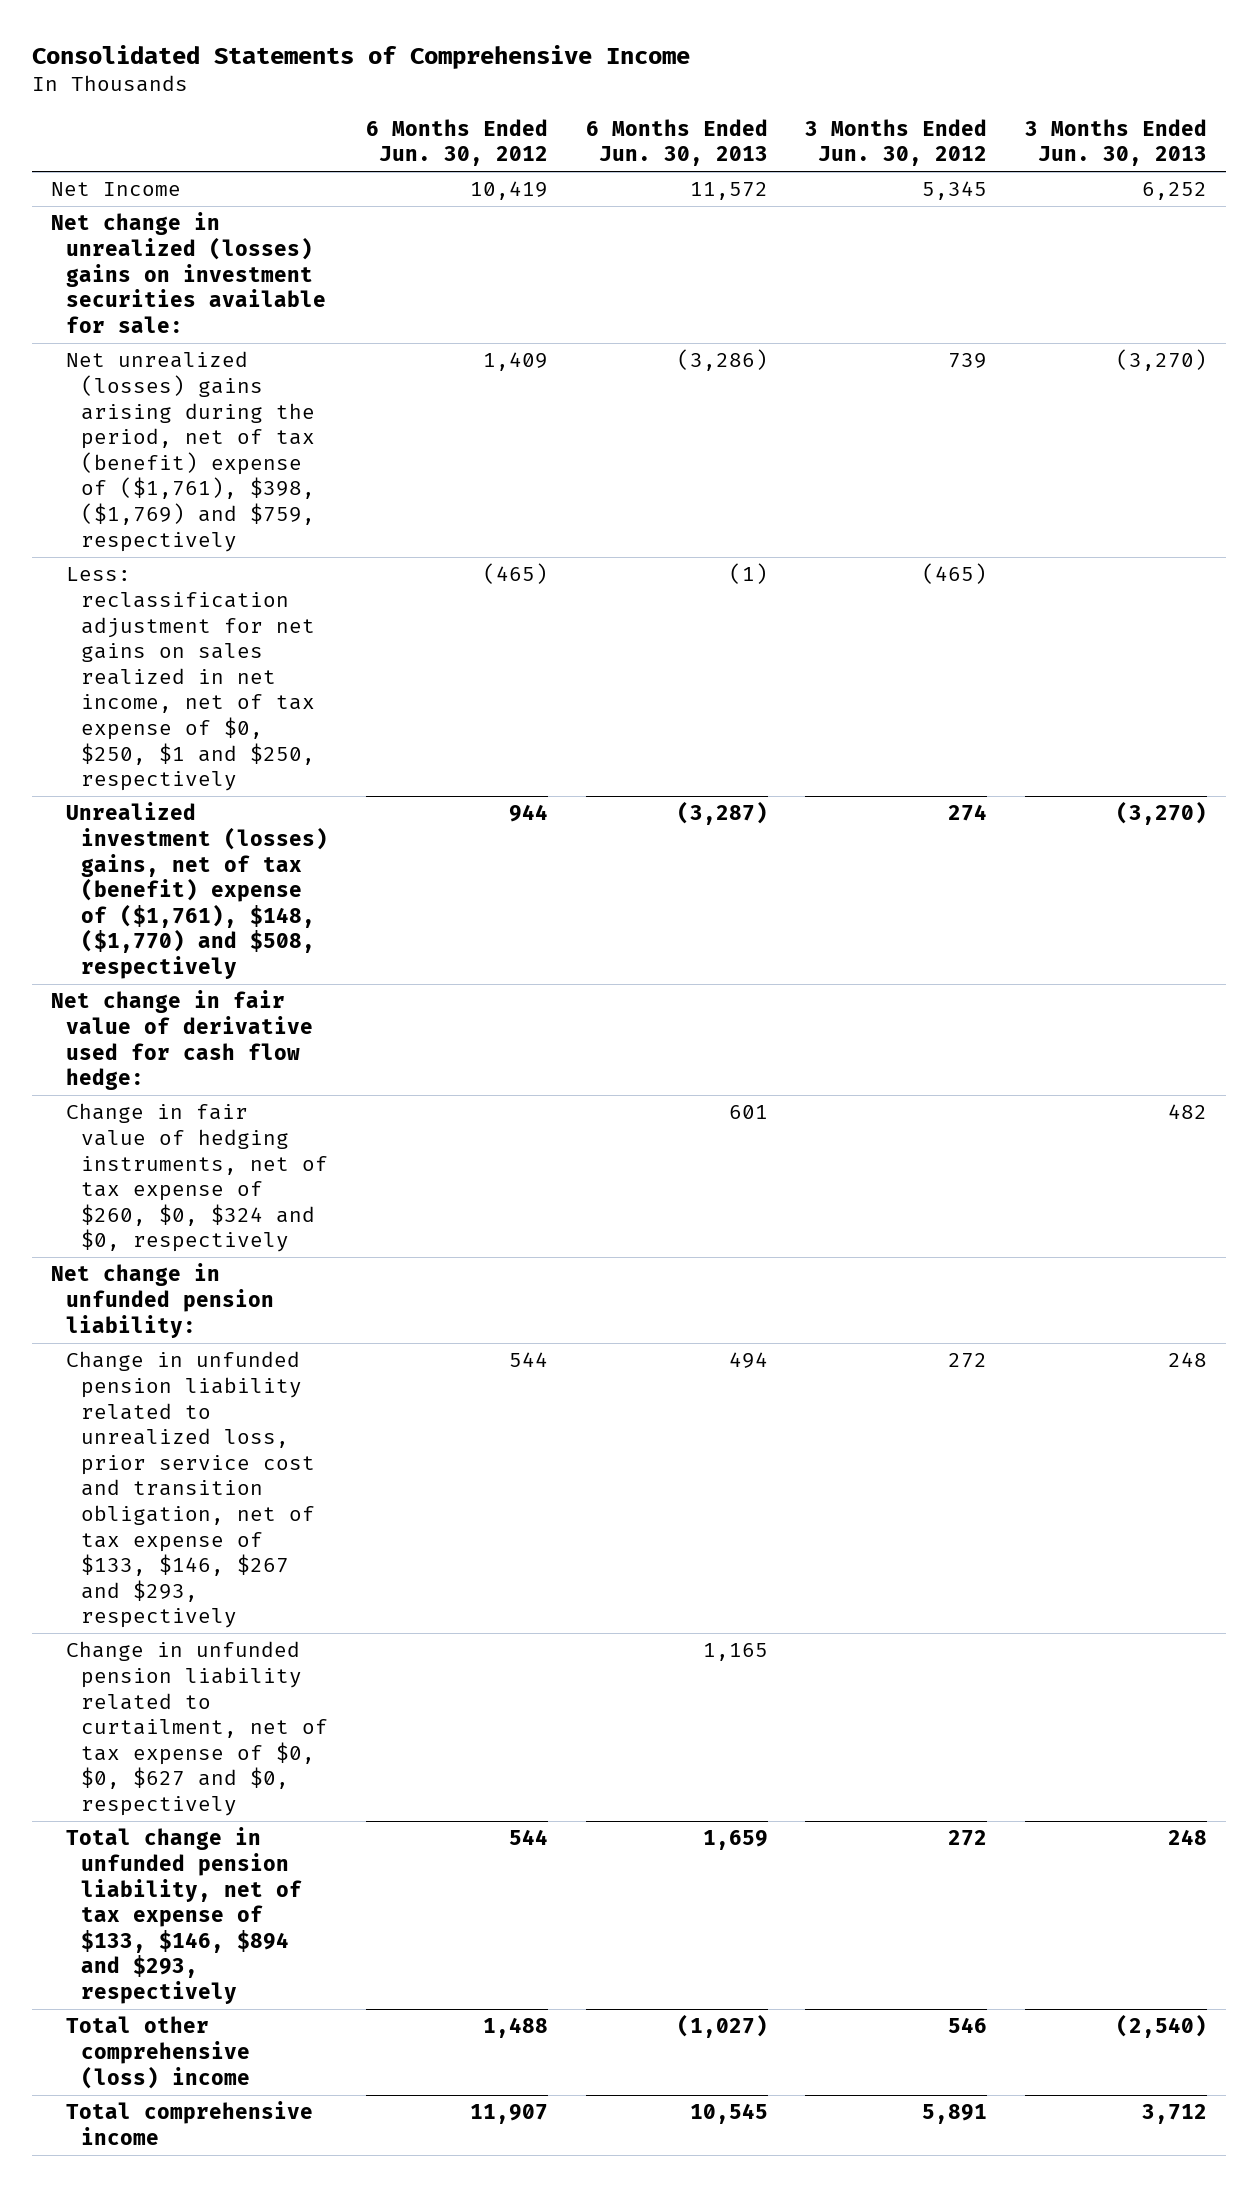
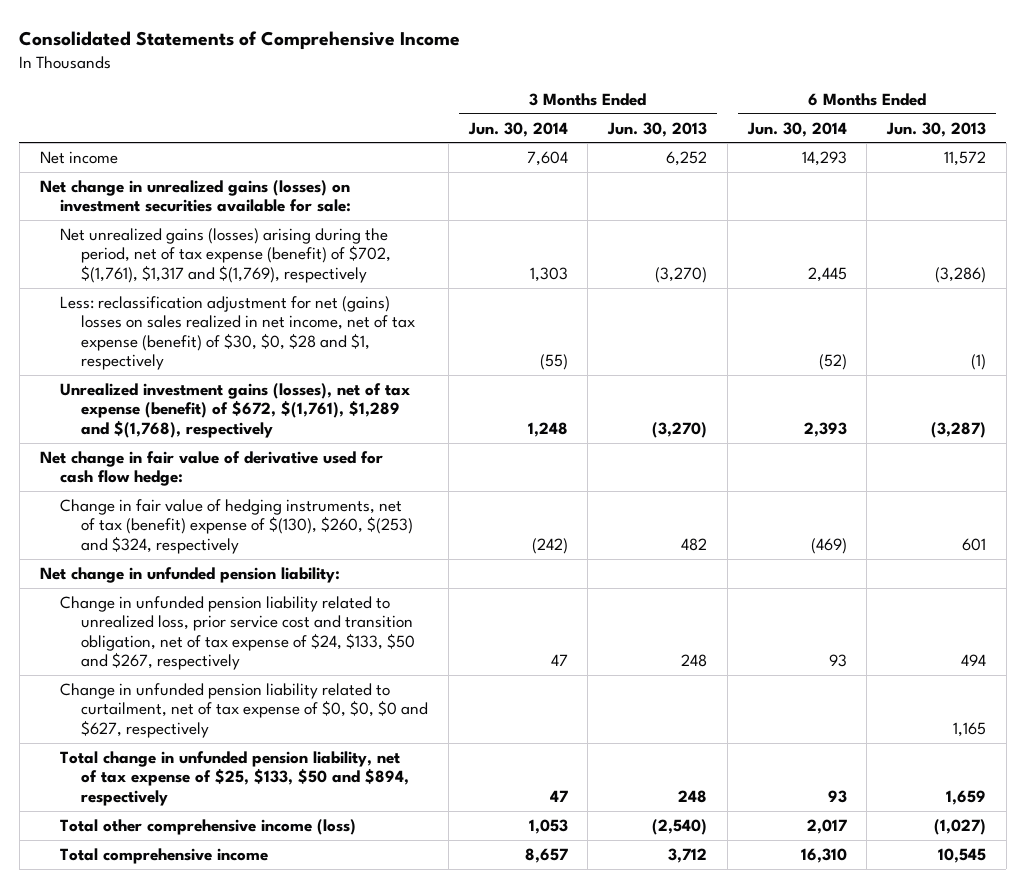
- | 6 Months Ended Jun. 30, 2012 | 6 Months Ended Jun. 30, 2013 | 3 Months Ended Jun. 30, 2012 | 3 Months Ended Jun. 30, 2013
+ | 3 Months Ended Jun. 30, 2014 | 3 Months Ended Jun. 30, 2013 | 6 Months Ended Jun. 30, 2014 | 6 Months Ended Jun. 30, 2013
- Net Income | 10,419 | 11,572 | 5,345 | 6,252
- Net change in unrealized (losses) gains on investment securities available for sale:
- Net unrealized (losses) gains arising during the period, net of tax (benefit) expense of ($1,761), $398, ($1,769) and $759, respectively | 1,409 | (3,286) | 739 | (3,270)
- Less: reclassification adjustment for net gains on sales realized in net income, net of tax expense of $0, $250, $1 and $250, respectively | (465) | (1) | (465) |
- Unrealized investment (losses) gains, net of tax (benefit) expense of ($1,761), $148, ($1,770) and $508, respectively | 944 | (3,287) | 274 | (3,270)
+ Net income | 7,604 | 6,252 | 14,293 | 11,572
+ Net change in unrealized gains (losses) on investment securities available for sale:
+ Net unrealized gains (losses) arising during the period, net of tax expense (benefit) of $702, $(1,761), $1,317 and $(1,769), respectively | 1,303 | (3,270) | 2,445 | (3,286)
+ Less: reclassification adjustment for net (gains) losses on sales realized in net income, net of tax expense (benefit) of $30, $0, $28 and $1, respectively | (55) | | (52) | (1)
+ Unrealized investment gains (losses), net of tax expense (benefit) of $672, $(1,761), $1,289 and $(1,768), respectively | 1,248 | (3,270) | 2,393 | (3,287)
- Change in fair value of hedging instruments, net of tax expense of $260, $0, $324 and $0, respectively | | 601 | | 482
+ Change in fair value of hedging instruments, net of tax (benefit) expense of $(130), $260, $(253) and $324, respectively | (242) | 482 | (469) | 601
- Change in unfunded pension liability related to unrealized loss, prior service cost and transition obligation, net of tax expense of $133, $146, $267 and $293, respectively | 544 | 494 | 272 | 248
- Change in unfunded pension liability related to curtailment, net of tax expense of $0, $0, $627 and $0, respectively | | 1,165 | |
- Total change in unfunded pension liability, net of tax expense of $133, $146, $894 and $293, respectively | 544 | 1,659 | 272 | 248
- Total other comprehensive (loss) income | 1,488 | (1,027) | 546 | (2,540)
+ Change in unfunded pension liability related to unrealized loss, prior service cost and transition obligation, net of tax expense of $24, $133, $50 and $267, respectively | 47 | 248 | 93 | 494
+ Change in unfunded pension liability related to curtailment, net of tax expense of $0, $0, $0 and $627, respectively | | | | 1,165
+ Total change in unfunded pension liability, net of tax expense of $25, $133, $50 and $894, respectively | 47 | 248 | 93 | 1,659
+ Total other comprehensive income (loss) | 1,053 | (2,540) | 2,017 | (1,027)

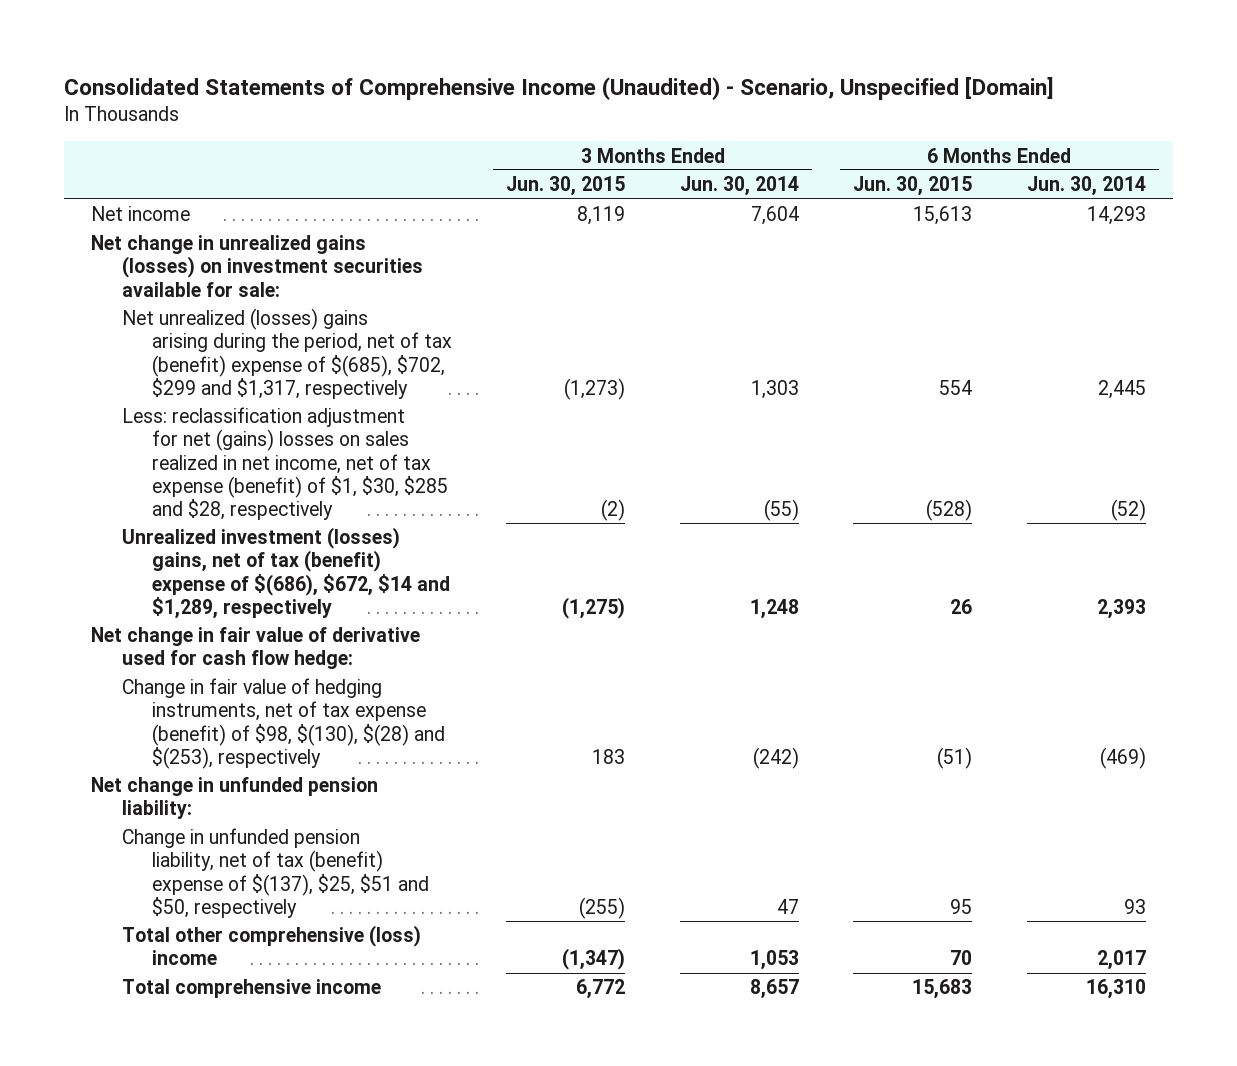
- Consolidated Statements of Comprehensive Income
+ Consolidated Statements of Comprehensive Income (Unaudited) - Scenario, Unspecified [Domain]
- | 3 Months Ended Jun. 30, 2014 | 3 Months Ended Jun. 30, 2013 | 6 Months Ended Jun. 30, 2014 | 6 Months Ended Jun. 30, 2013
+ | 3 Months Ended Jun. 30, 2015 | 3 Months Ended Jun. 30, 2014 | 6 Months Ended Jun. 30, 2015 | 6 Months Ended Jun. 30, 2014
- Net unrealized gains (losses) arising during the period, net of tax expense (benefit) of $702, $(1,761), $1,317 and $(1,769), respectively | 1,303 | (3,270) | 2,445 | (3,286)
- Less: reclassification adjustment for net (gains) losses on sales realized in net income, net of tax expense (benefit) of $30, $0, $28 and $1, respectively | (55) | | (52) | (1)
- Unrealized investment gains (losses), net of tax expense (benefit) of $672, $(1,761), $1,289 and $(1,768), respectively | 1,248 | (3,270) | 2,393 | (3,287)
+ Net unrealized (losses) gains arising during the period, net of tax (benefit) expense of $(685), $702, $299 and $1,317, respectively | (1,273) | 1,303 | 554 | 2,445
+ Less: reclassification adjustment for net (gains) losses on sales realized in net income, net of tax expense (benefit) of $1, $30, $285 and $28, respectively | (2) | (55) | (528) | (52)
+ Unrealized investment (losses) gains, net of tax (benefit) expense of $(686), $672, $14 and $1,289, respectively | (1,275) | 1,248 | 26 | 2,393
- Change in fair value of hedging instruments, net of tax (benefit) expense of $(130), $260, $(253) and $324, respectively | (242) | 482 | (469) | 601
+ Change in fair value of hedging instruments, net of tax expense (benefit) of $98, $(130), $(28) and $(253), respectively | 183 | (242) | (51) | (469)
- Change in unfunded pension liability related to unrealized loss, prior service cost and transition obligation, net of tax expense of $24, $133, $50 and $267, respectively | 47 | 248 | 93 | 494
- Change in unfunded pension liability related to curtailment, net of tax expense of $0, $0, $0 and $627, respectively | | | | 1,165
- Total change in unfunded pension liability, net of tax expense of $25, $133, $50 and $894, respectively | 47 | 248 | 93 | 1,659
- Total other comprehensive income (loss) | 1,053 | (2,540) | 2,017 | (1,027)
+ Change in unfunded pension liability, net of tax (benefit) expense of $(137), $25, $51 and $50, respectively | (255) | 47 | 95 | 93
+ Total other comprehensive (loss) income | (1,347) | 1,053 | 70 | 2,017

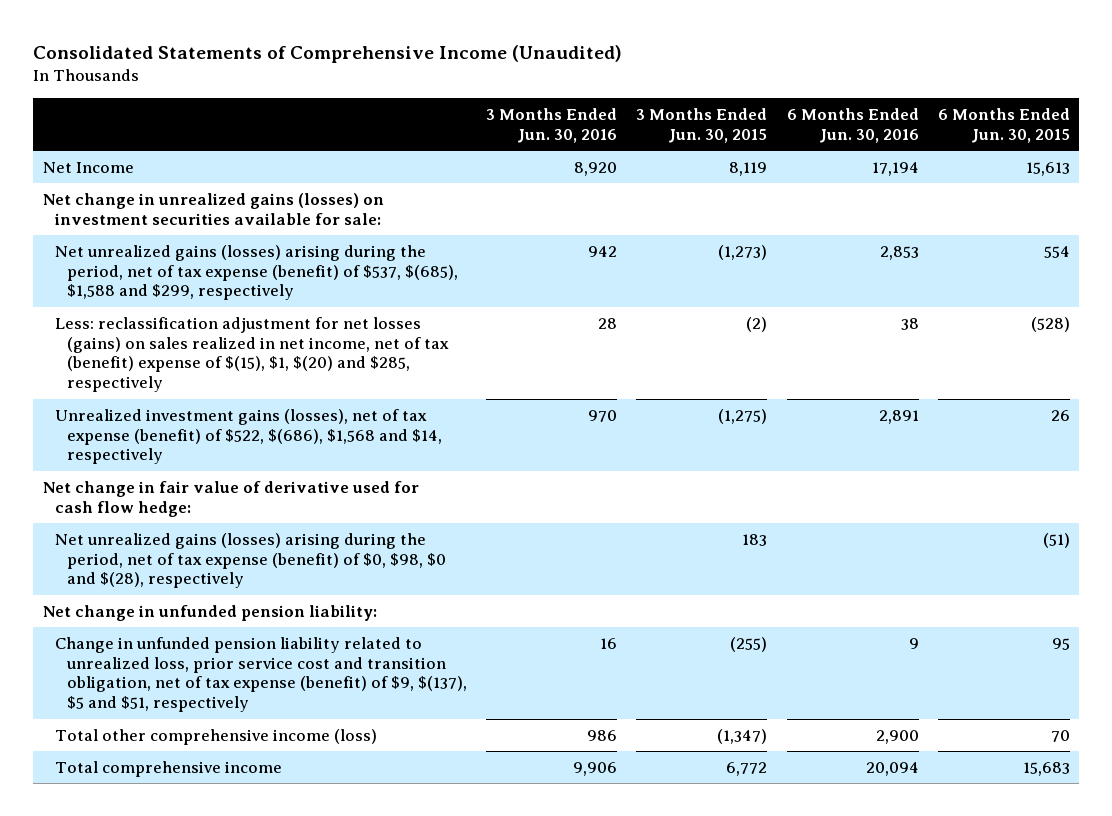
- Consolidated Statements of Comprehensive Income (Unaudited) - Scenario, Unspecified [Domain]
+ Consolidated Statements of Comprehensive Income (Unaudited)
- | 3 Months Ended Jun. 30, 2015 | 3 Months Ended Jun. 30, 2014 | 6 Months Ended Jun. 30, 2015 | 6 Months Ended Jun. 30, 2014
+ | 3 Months Ended Jun. 30, 2016 | 3 Months Ended Jun. 30, 2015 | 6 Months Ended Jun. 30, 2016 | 6 Months Ended Jun. 30, 2015
- Net income | 8,119 | 7,604 | 15,613 | 14,293
+ Net Income | 8,920 | 8,119 | 17,194 | 15,613
- Net unrealized (losses) gains arising during the period, net of tax (benefit) expense of $(685), $702, $299 and $1,317, respectively | (1,273) | 1,303 | 554 | 2,445
- Less: reclassification adjustment for net (gains) losses on sales realized in net income, net of tax expense (benefit) of $1, $30, $285 and $28, respectively | (2) | (55) | (528) | (52)
- Unrealized investment (losses) gains, net of tax (benefit) expense of $(686), $672, $14 and $1,289, respectively | (1,275) | 1,248 | 26 | 2,393
+ Net unrealized gains (losses) arising during the period, net of tax expense (benefit) of $537, $(685), $1,588 and $299, respectively | 942 | (1,273) | 2,853 | 554
+ Less: reclassification adjustment for net losses (gains) on sales realized in net income, net of tax (benefit) expense of $(15), $1, $(20) and $285, respectively | 28 | (2) | 38 | (528)
+ Unrealized investment gains (losses), net of tax expense (benefit) of $522, $(686), $1,568 and $14, respectively | 970 | (1,275) | 2,891 | 26
- Change in fair value of hedging instruments, net of tax expense (benefit) of $98, $(130), $(28) and $(253), respectively | 183 | (242) | (51) | (469)
+ Net unrealized gains (losses) arising during the period, net of tax expense (benefit) of $0, $98, $0 and $(28), respectively | | 183 | | (51)
- Change in unfunded pension liability, net of tax (benefit) expense of $(137), $25, $51 and $50, respectively | (255) | 47 | 95 | 93
- Total other comprehensive (loss) income | (1,347) | 1,053 | 70 | 2,017
+ Change in unfunded pension liability related to unrealized loss, prior service cost and transition obligation, net of tax expense (benefit) of $9, $(137), $5 and $51, respectively | 16 | (255) | 9 | 95
+ Total other comprehensive income (loss) | 986 | (1,347) | 2,900 | 70

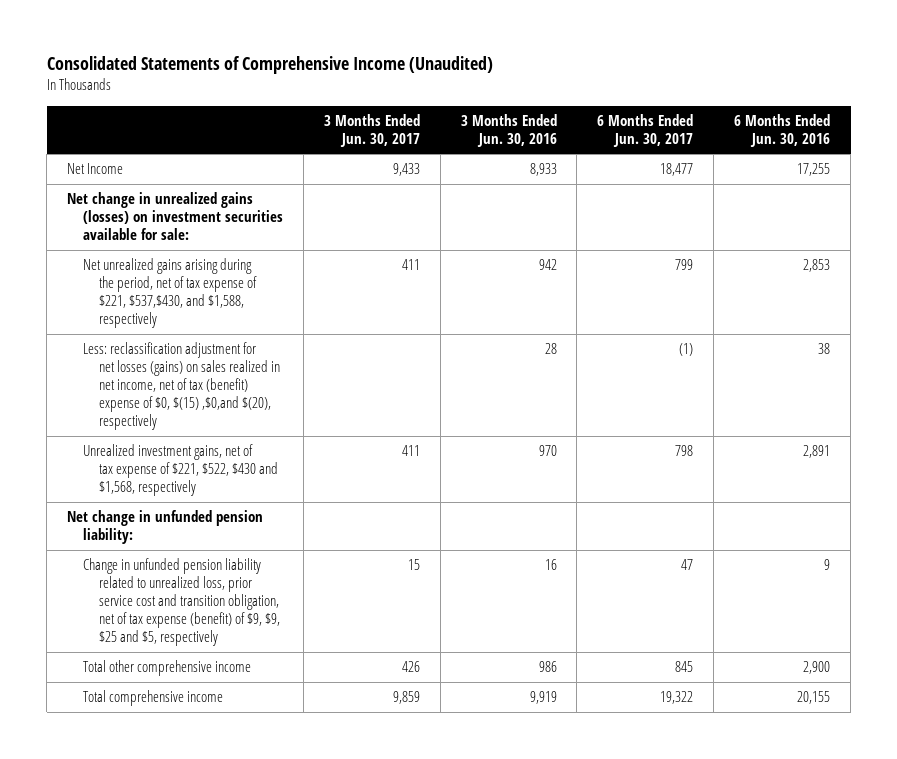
- | 3 Months Ended Jun. 30, 2016 | 3 Months Ended Jun. 30, 2015 | 6 Months Ended Jun. 30, 2016 | 6 Months Ended Jun. 30, 2015
+ | 3 Months Ended Jun. 30, 2017 | 3 Months Ended Jun. 30, 2016 | 6 Months Ended Jun. 30, 2017 | 6 Months Ended Jun. 30, 2016
- Net Income | 8,920 | 8,119 | 17,194 | 15,613
+ Net Income | 9,433 | 8,933 | 18,477 | 17,255
- Net unrealized gains (losses) arising during the period, net of tax expense (benefit) of $537, $(685), $1,588 and $299, respectively | 942 | (1,273) | 2,853 | 554
- Less: reclassification adjustment for net losses (gains) on sales realized in net income, net of tax (benefit) expense of $(15), $1, $(20) and $285, respectively | 28 | (2) | 38 | (528)
- Unrealized investment gains (losses), net of tax expense (benefit) of $522, $(686), $1,568 and $14, respectively | 970 | (1,275) | 2,891 | 26
- Net change in fair value of derivative used for cash flow hedge:
- Net unrealized gains (losses) arising during the period, net of tax expense (benefit) of $0, $98, $0 and $(28), respectively | | 183 | | (51)
+ Net unrealized gains arising during the period, net of tax expense of $221, $537,$430, and $1,588, respectively | 411 | 942 | 799 | 2,853
+ Less: reclassification adjustment for net losses (gains) on sales realized in net income, net of tax (benefit) expense of $0, $(15) ,$0,and $(20), respectively | | 28 | (1) | 38
+ Unrealized investment gains, net of tax expense of $221, $522, $430 and $1,568, respectively | 411 | 970 | 798 | 2,891
- Change in unfunded pension liability related to unrealized loss, prior service cost and transition obligation, net of tax expense (benefit) of $9, $(137), $5 and $51, respectively | 16 | (255) | 9 | 95
- Total other comprehensive income (loss) | 986 | (1,347) | 2,900 | 70
- Total comprehensive income | 9,906 | 6,772 | 20,094 | 15,683
+ Change in unfunded pension liability related to unrealized loss, prior service cost and transition obligation, net of tax expense (benefit) of $9, $9, $25 and $5, respectively | 15 | 16 | 47 | 9
+ Total other comprehensive income | 426 | 986 | 845 | 2,900
+ Total comprehensive income | 9,859 | 9,919 | 19,322 | 20,155

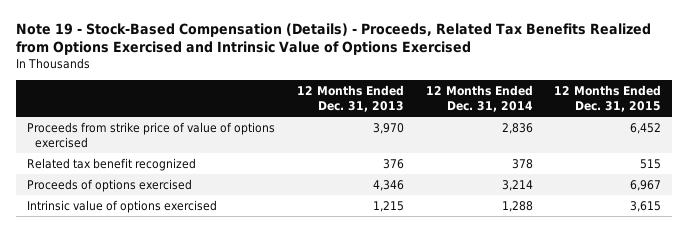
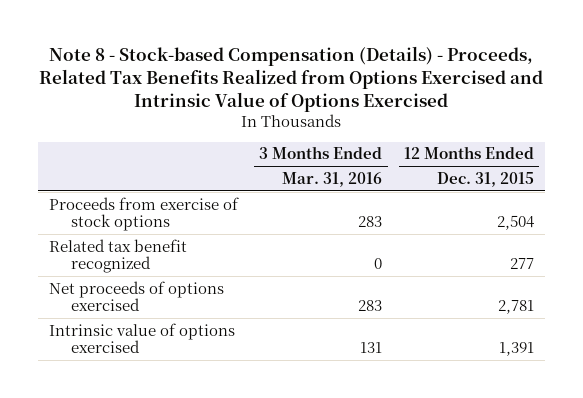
- Note 19 - Stock-Based Compensation (Details) - Proceeds, Related Tax Benefits Realized from Options Exercised and Intrinsic Value of Options Exercised
+ Note 8 - Stock-based Compensation (Details) - Proceeds, Related Tax Benefits Realized from Options Exercised and Intrinsic Value of Options Exercised
- | 12 Months Ended Dec. 31, 2013 | 12 Months Ended Dec. 31, 2014 | 12 Months Ended Dec. 31, 2015
+ | 3 Months Ended Mar. 31, 2016 | 12 Months Ended Dec. 31, 2015
- Proceeds from strike price of value of options exercised | 3,970 | 2,836 | 6,452
- Related tax benefit recognized | 376 | 378 | 515
- Proceeds of options exercised | 4,346 | 3,214 | 6,967
- Intrinsic value of options exercised | 1,215 | 1,288 | 3,615
+ Proceeds from exercise of stock options | 283 | 2,504
+ Related tax benefit recognized | 0 | 277
+ Net proceeds of options exercised | 283 | 2,781
+ Intrinsic value of options exercised | 131 | 1,391

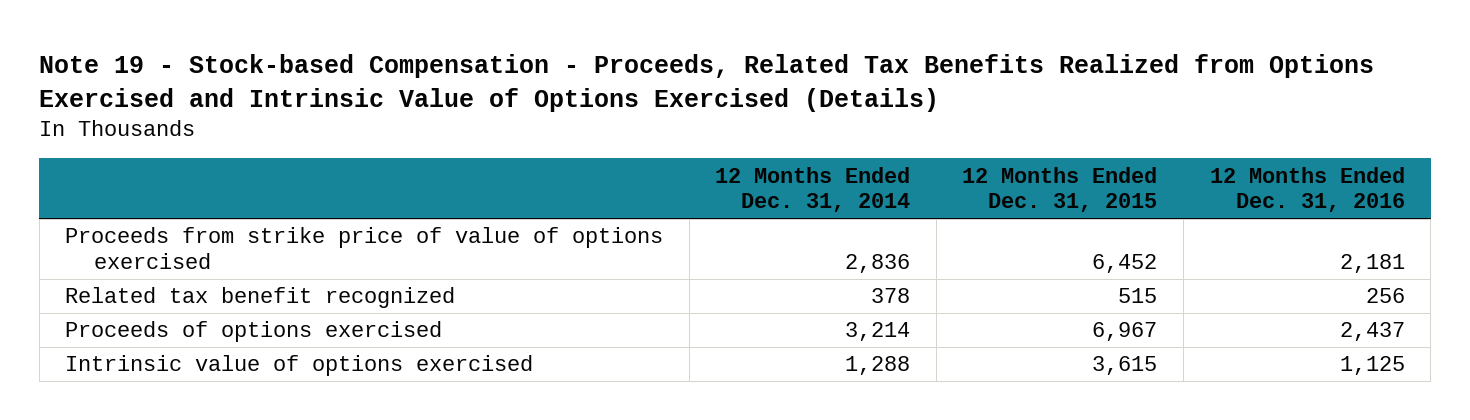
- Note 8 - Stock-based Compensation (Details) - Proceeds, Related Tax Benefits Realized from Options Exercised and Intrinsic Value of Options Exercised
+ Note 19 - Stock-based Compensation - Proceeds, Related Tax Benefits Realized from Options Exercised and Intrinsic Value of Options Exercised (Details)
- | 3 Months Ended Mar. 31, 2016 | 12 Months Ended Dec. 31, 2015
+ | 12 Months Ended Dec. 31, 2014 | 12 Months Ended Dec. 31, 2015 | 12 Months Ended Dec. 31, 2016
- Proceeds from exercise of stock options | 283 | 2,504
- Related tax benefit recognized | 0 | 277
- Net proceeds of options exercised | 283 | 2,781
- Intrinsic value of options exercised | 131 | 1,391
+ Proceeds from strike price of value of options exercised | 2,836 | 6,452 | 2,181
+ Related tax benefit recognized | 378 | 515 | 256
+ Proceeds of options exercised | 3,214 | 6,967 | 2,437
+ Intrinsic value of options exercised | 1,288 | 3,615 | 1,125

